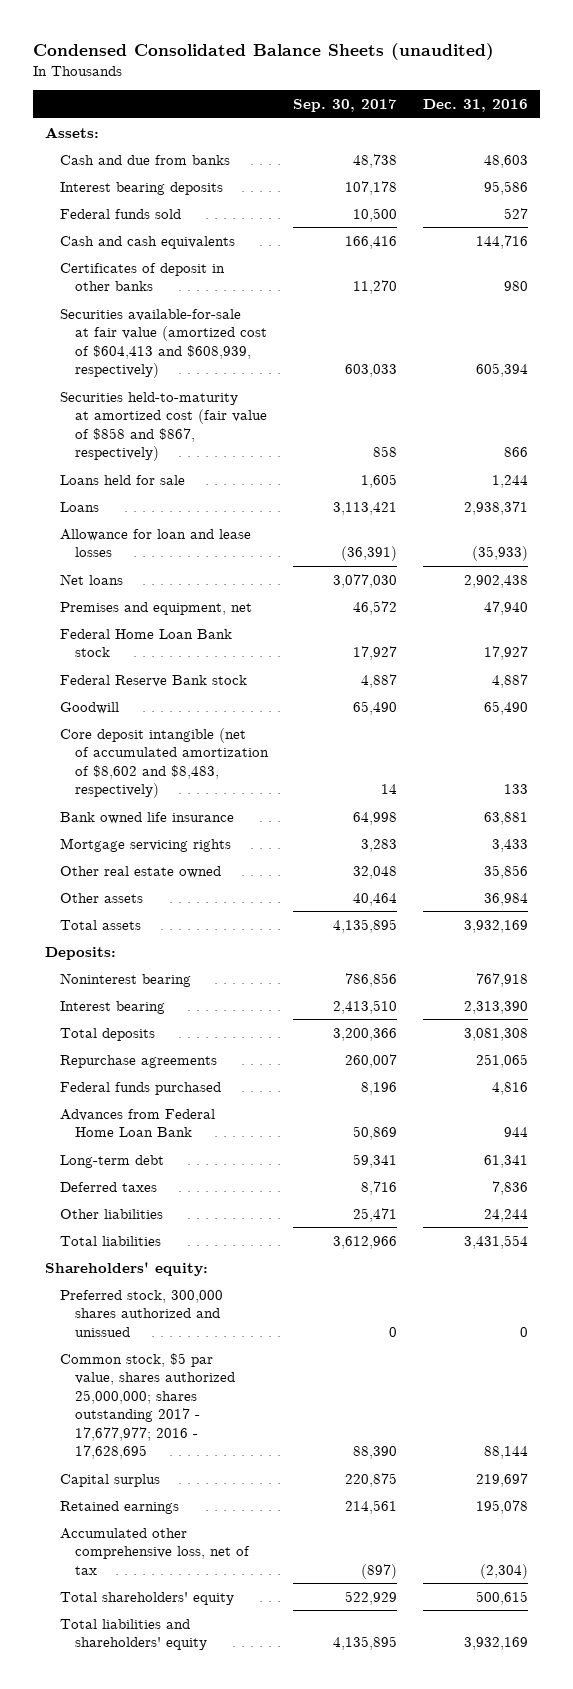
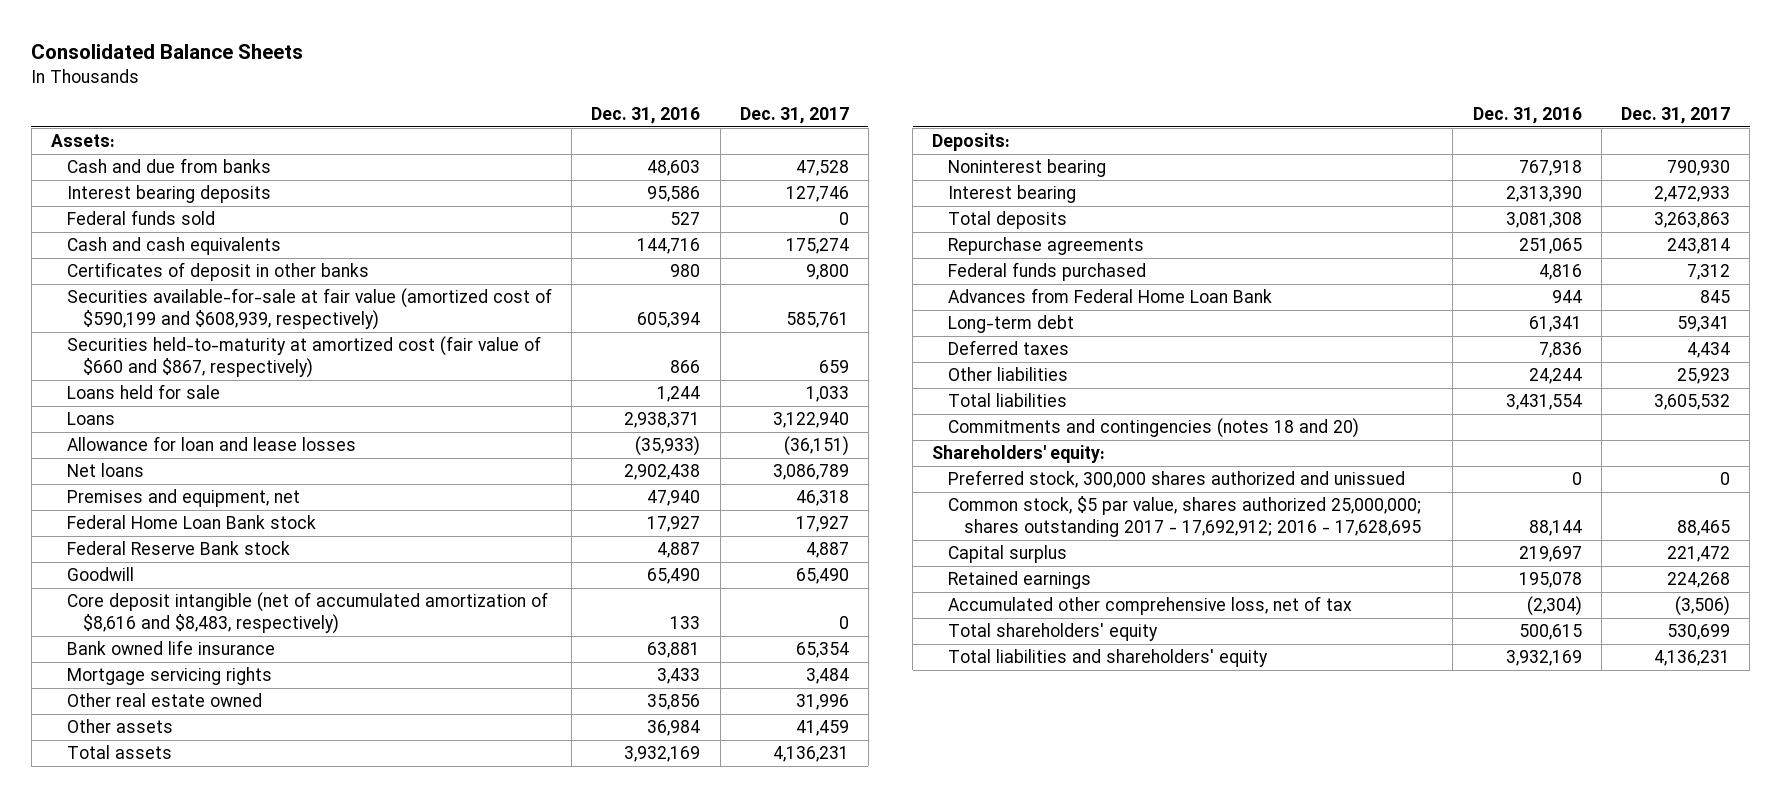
- Condensed Consolidated Balance Sheets (unaudited)
+ Consolidated Balance Sheets
- | Sep. 30, 2017 | Dec. 31, 2016
+ | Dec. 31, 2016 | Dec. 31, 2017
- Securities available-for-sale at fair value (amortized cost of $604,413 and $608,939, respectively) | 603,033 | 605,394
- Securities held-to-maturity at amortized cost (fair value of $858 and $867, respectively) | 858 | 866
+ Securities available-for-sale at fair value (amortized cost of $590,199 and $608,939, respectively) | 605,394 | 585,761
+ Securities held-to-maturity at amortized cost (fair value of $660 and $867, respectively) | 866 | 659
- Core deposit intangible (net of accumulated amortization of $8,602 and $8,483, respectively) | 14 | 133
+ Core deposit intangible (net of accumulated amortization of $8,616 and $8,483, respectively) | 133 | 0
+ Commitments and contingencies (notes 18 and 20)
- Common stock, $5 par value, shares authorized 25,000,000; shares outstanding 2017 - 17,677,977; 2016 - 17,628,695 | 88,390 | 88,144
+ Common stock, $5 par value, shares authorized 25,000,000; shares outstanding 2017 - 17,692,912; 2016 - 17,628,695 | 88,144 | 88,465

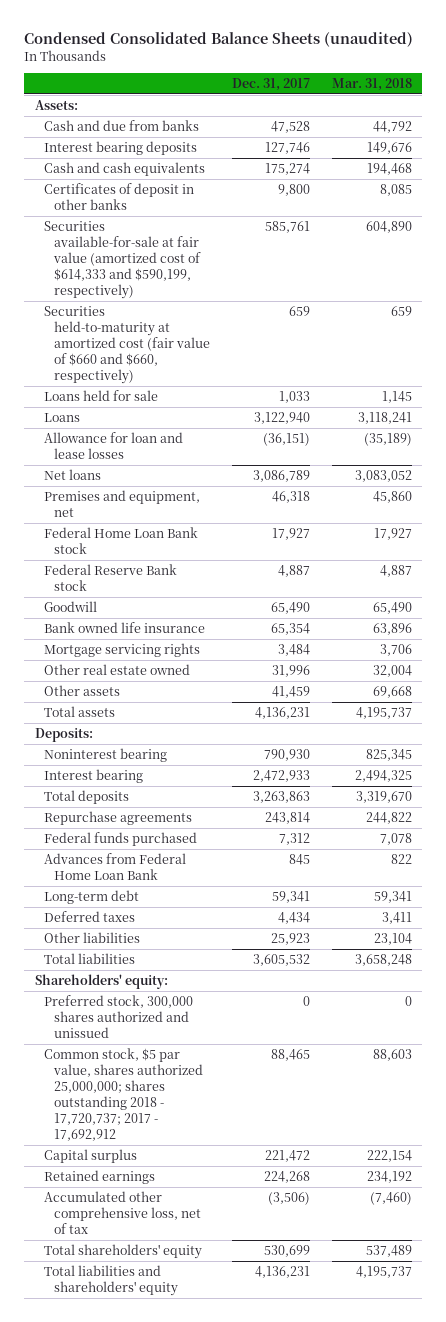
- Consolidated Balance Sheets
+ Condensed Consolidated Balance Sheets (unaudited)
- | Dec. 31, 2016 | Dec. 31, 2017
+ | Dec. 31, 2017 | Mar. 31, 2018
- Federal funds sold | 527 | 0
- Securities available-for-sale at fair value (amortized cost of $590,199 and $608,939, respectively) | 605,394 | 585,761
- Securities held-to-maturity at amortized cost (fair value of $660 and $867, respectively) | 866 | 659
+ Securities available-for-sale at fair value (amortized cost of $614,333 and $590,199, respectively) | 585,761 | 604,890
+ Securities held-to-maturity at amortized cost (fair value of $660 and $660, respectively) | 659 | 659
- Core deposit intangible (net of accumulated amortization of $8,616 and $8,483, respectively) | 133 | 0
- Commitments and contingencies (notes 18 and 20)
- Common stock, $5 par value, shares authorized 25,000,000; shares outstanding 2017 - 17,692,912; 2016 - 17,628,695 | 88,144 | 88,465
+ Common stock, $5 par value, shares authorized 25,000,000; shares outstanding 2018 - 17,720,737; 2017 - 17,692,912 | 88,465 | 88,603

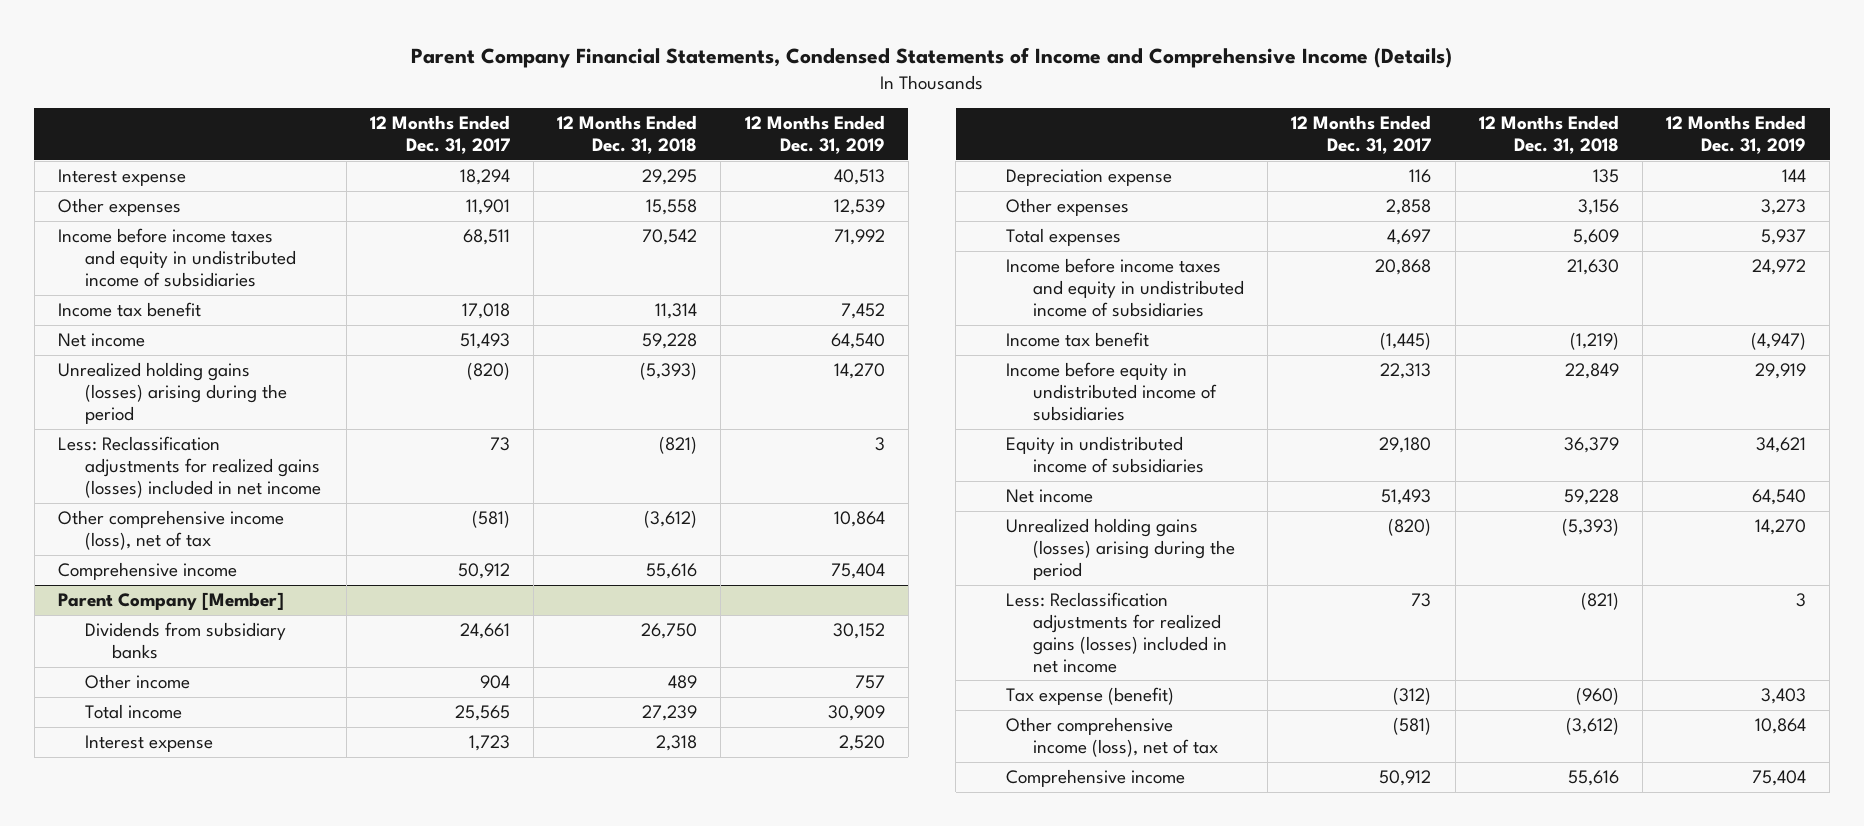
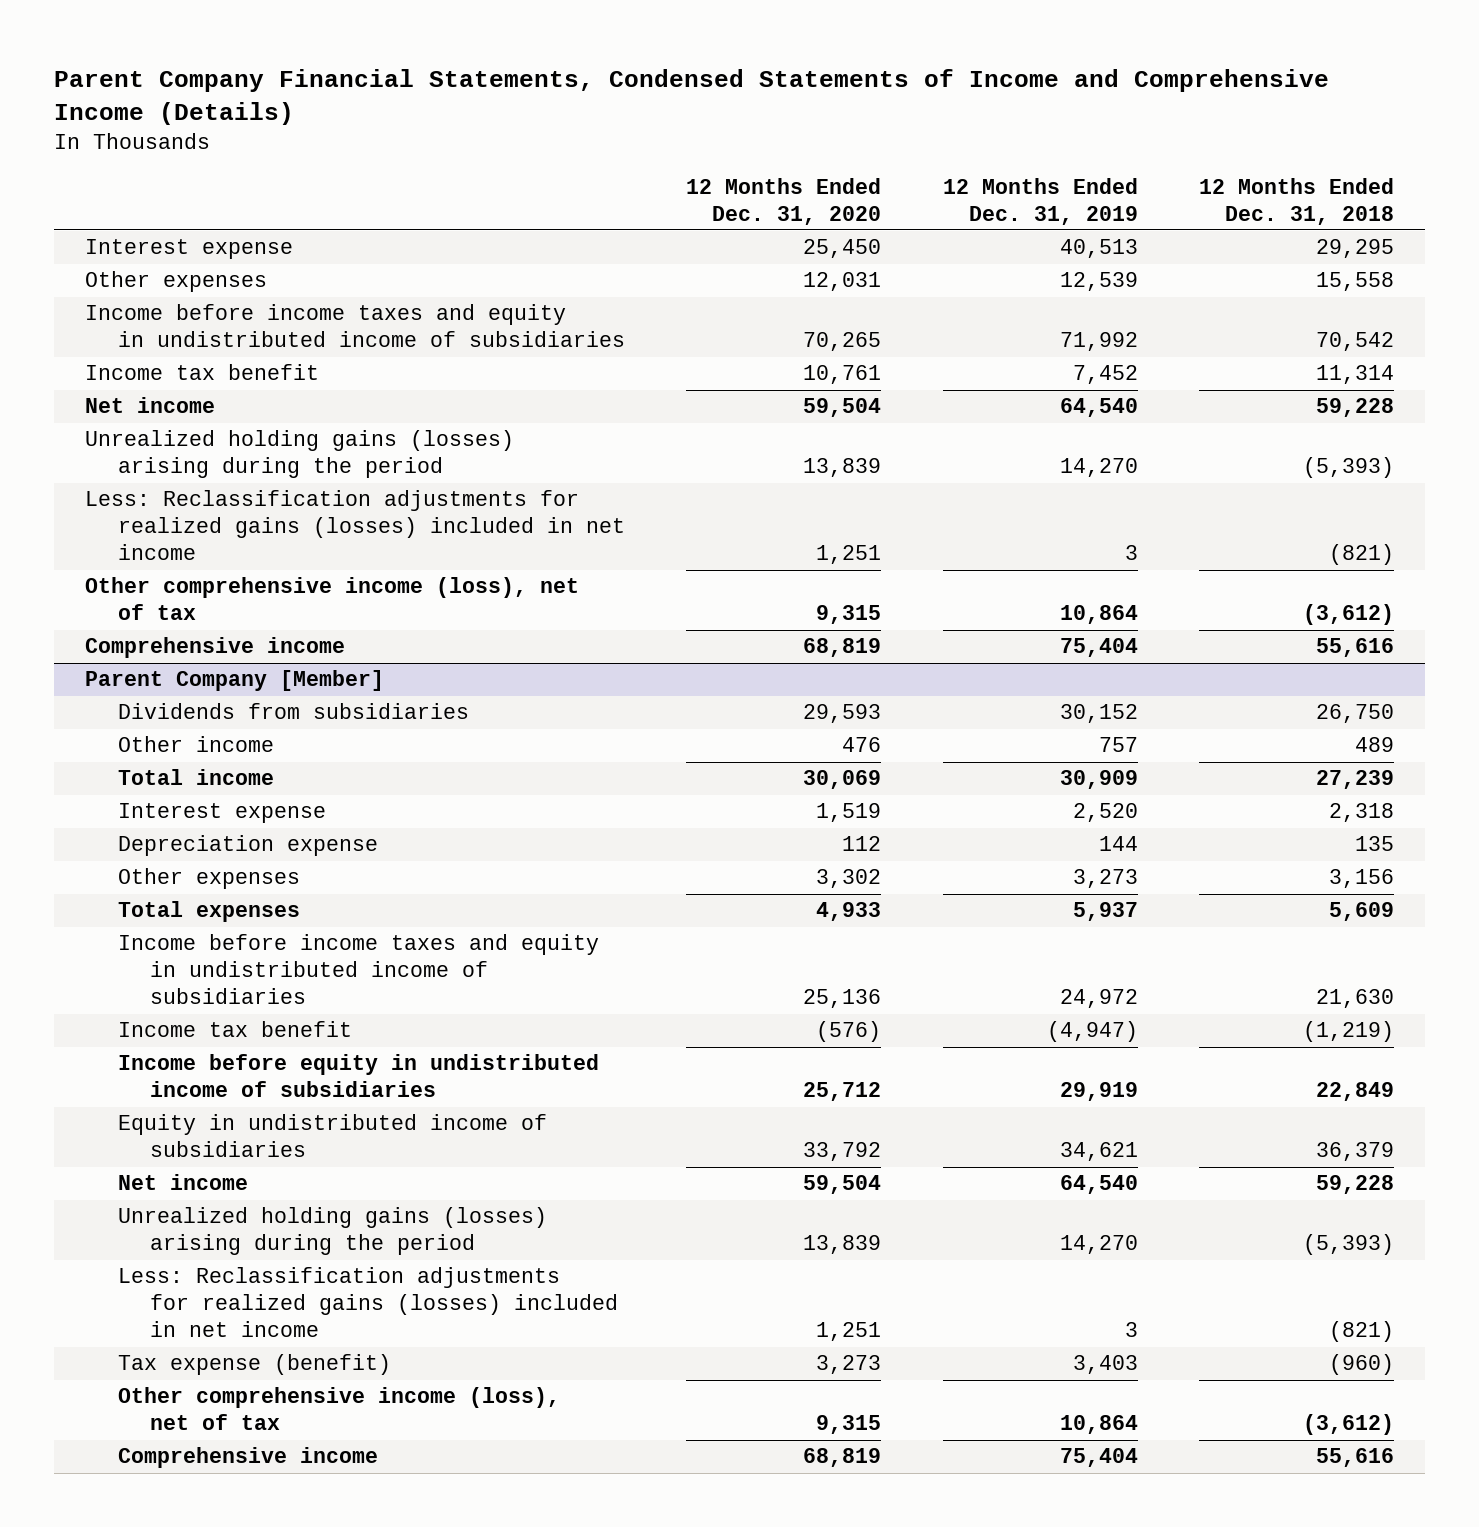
- | 12 Months Ended Dec. 31, 2017 | 12 Months Ended Dec. 31, 2018 | 12 Months Ended Dec. 31, 2019
+ | 12 Months Ended Dec. 31, 2020 | 12 Months Ended Dec. 31, 2019 | 12 Months Ended Dec. 31, 2018
@ Parent Company [Member]
- Dividends from subsidiary banks | 24,661 | 26,750 | 30,152
+ Dividends from subsidiaries | 29,593 | 30,152 | 26,750

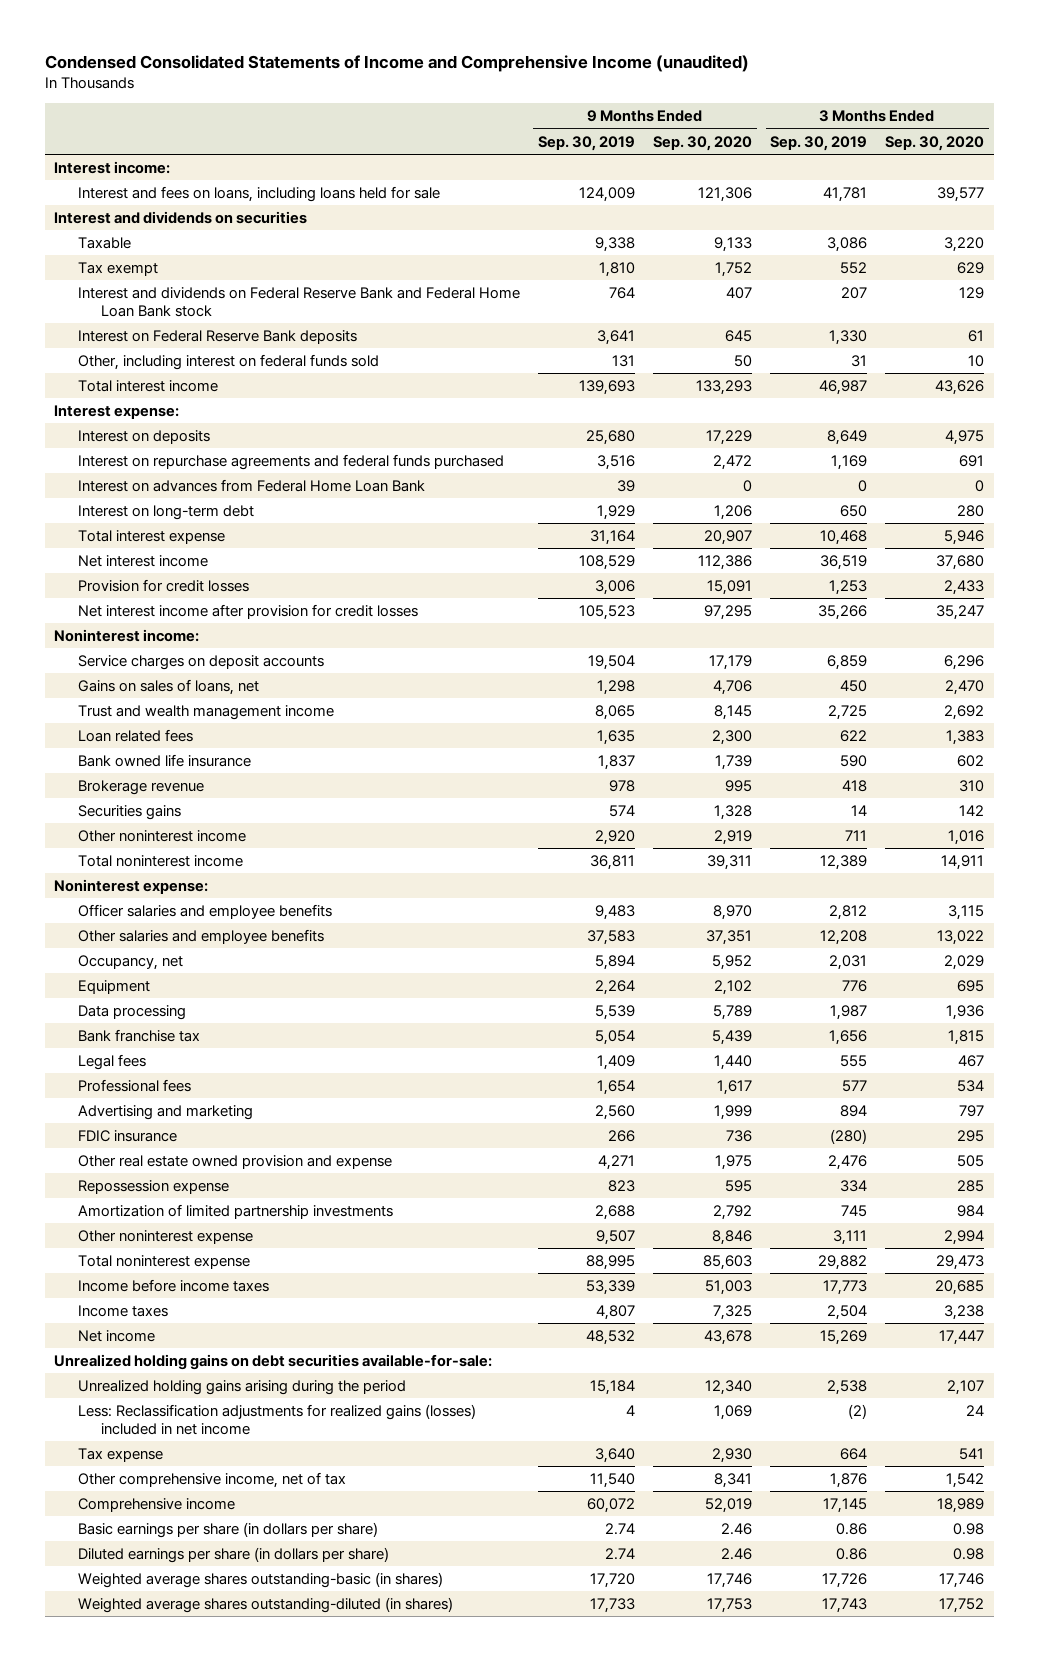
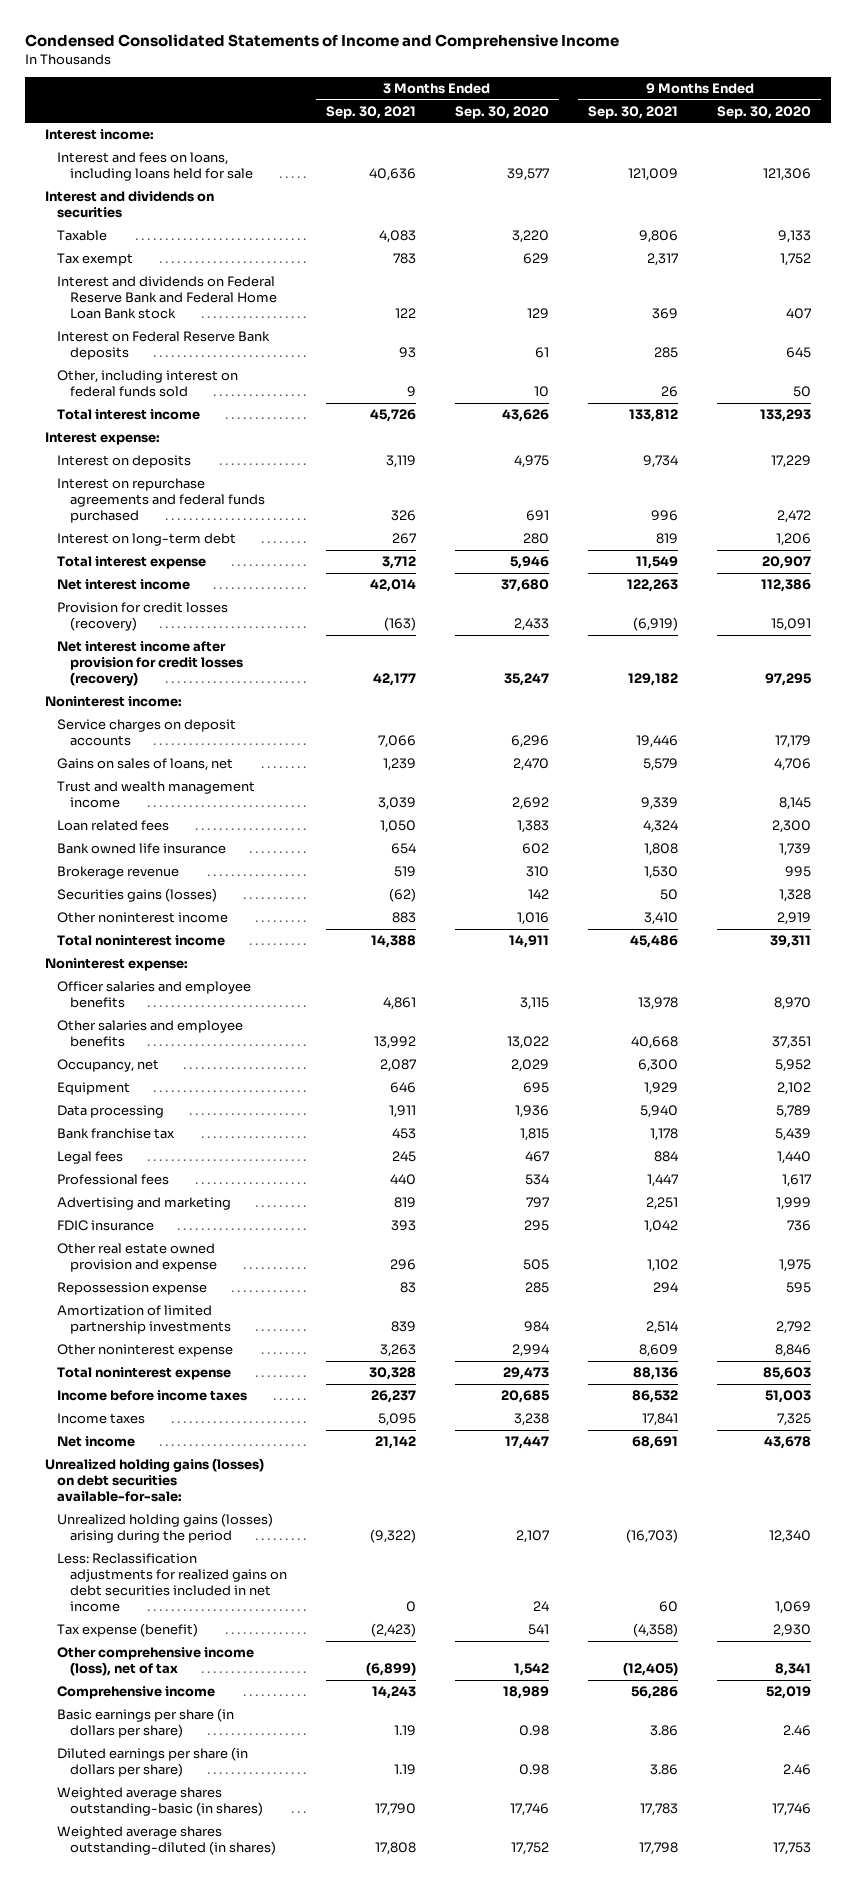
- Condensed Consolidated Statements of Income and Comprehensive Income (unaudited)
+ Condensed Consolidated Statements of Income and Comprehensive Income
- | 9 Months Ended Sep. 30, 2019 | 9 Months Ended Sep. 30, 2020 | 3 Months Ended Sep. 30, 2019 | 3 Months Ended Sep. 30, 2020
+ | 3 Months Ended Sep. 30, 2021 | 3 Months Ended Sep. 30, 2020 | 9 Months Ended Sep. 30, 2021 | 9 Months Ended Sep. 30, 2020
- Interest on advances from Federal Home Loan Bank | 39 | 0 | 0 | 0
- Provision for credit losses | 3,006 | 15,091 | 1,253 | 2,433
- Net interest income after provision for credit losses | 105,523 | 97,295 | 35,266 | 35,247
+ Provision for credit losses (recovery) | (163) | 2,433 | (6,919) | 15,091
+ Net interest income after provision for credit losses (recovery) | 42,177 | 35,247 | 129,182 | 97,295
- Securities gains | 574 | 1,328 | 14 | 142
+ Securities gains (losses) | (62) | 142 | 50 | 1,328
- Unrealized holding gains on debt securities available-for-sale:
- Unrealized holding gains arising during the period | 15,184 | 12,340 | 2,538 | 2,107
- Less: Reclassification adjustments for realized gains (losses) included in net income | 4 | 1,069 | (2) | 24
- Tax expense | 3,640 | 2,930 | 664 | 541
- Other comprehensive income, net of tax | 11,540 | 8,341 | 1,876 | 1,542
+ Unrealized holding gains (losses) on debt securities available-for-sale:
+ Unrealized holding gains (losses) arising during the period | (9,322) | 2,107 | (16,703) | 12,340
+ Less: Reclassification adjustments for realized gains on debt securities included in net income | 0 | 24 | 60 | 1,069
+ Tax expense (benefit) | (2,423) | 541 | (4,358) | 2,930
+ Other comprehensive income (loss), net of tax | (6,899) | 1,542 | (12,405) | 8,341

